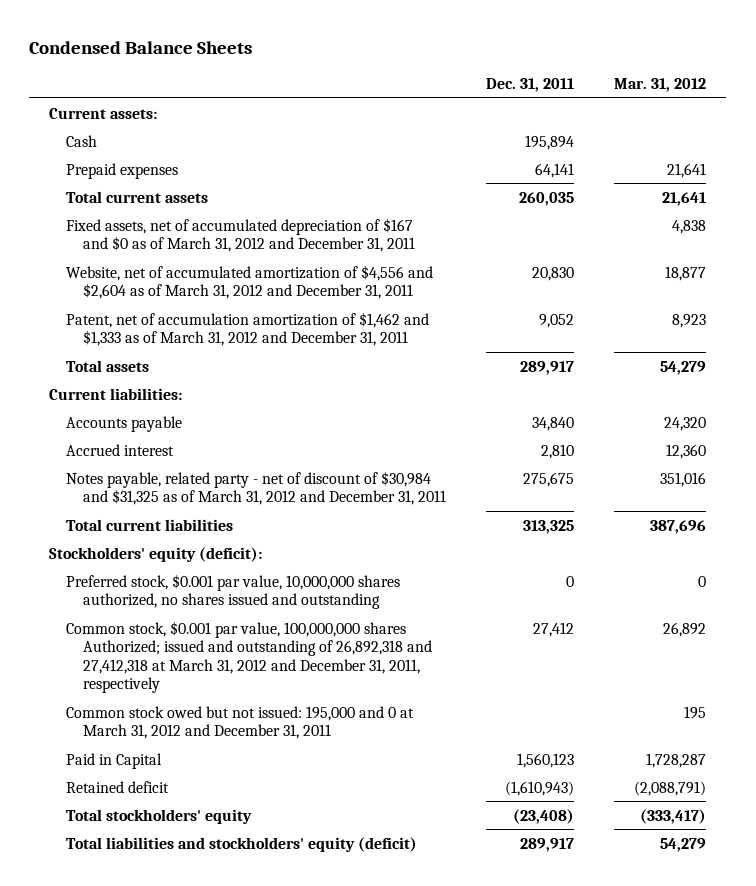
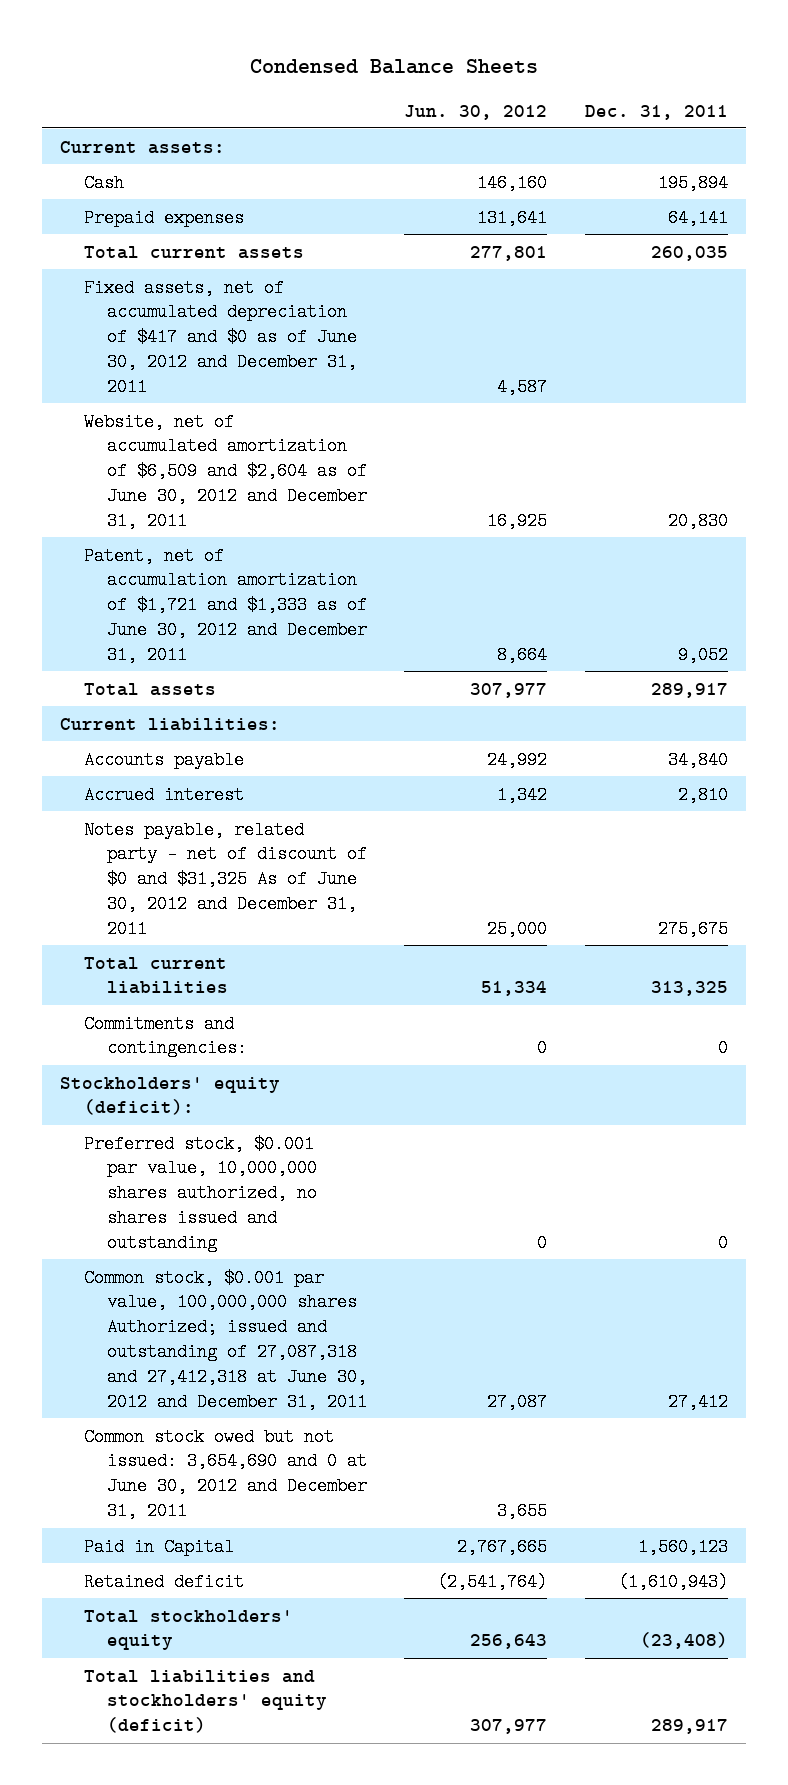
- | Dec. 31, 2011 | Mar. 31, 2012
+ | Jun. 30, 2012 | Dec. 31, 2011
- Fixed assets, net of accumulated depreciation of $167 and $0 as of March 31, 2012 and December 31, 2011 | | 4,838
- Website, net of accumulated amortization of $4,556 and $2,604 as of March 31, 2012 and December 31, 2011 | 20,830 | 18,877
- Patent, net of accumulation amortization of $1,462 and $1,333 as of March 31, 2012 and December 31, 2011 | 9,052 | 8,923
+ Fixed assets, net of accumulated depreciation of $417 and $0 as of June 30, 2012 and December 31, 2011 | 4,587 |
+ Website, net of accumulated amortization of $6,509 and $2,604 as of June 30, 2012 and December 31, 2011 | 16,925 | 20,830
+ Patent, net of accumulation amortization of $1,721 and $1,333 as of June 30, 2012 and December 31, 2011 | 8,664 | 9,052
- Notes payable, related party - net of discount of $30,984 and $31,325 as of March 31, 2012 and December 31, 2011 | 275,675 | 351,016
+ Notes payable, related party - net of discount of $0 and $31,325 As of June 30, 2012 and December 31, 2011 | 25,000 | 275,675
+ Commitments and contingencies: | 0 | 0
- Common stock, $0.001 par value, 100,000,000 shares Authorized; issued and outstanding of 26,892,318 and 27,412,318 at March 31, 2012 and December 31, 2011, respectively | 27,412 | 26,892
- Common stock owed but not issued: 195,000 and 0 at March 31, 2012 and December 31, 2011 | | 195
+ Common stock, $0.001 par value, 100,000,000 shares Authorized; issued and outstanding of 27,087,318 and 27,412,318 at June 30, 2012 and December 31, 2011 | 27,087 | 27,412
+ Common stock owed but not issued: 3,654,690 and 0 at June 30, 2012 and December 31, 2011 | 3,655 |

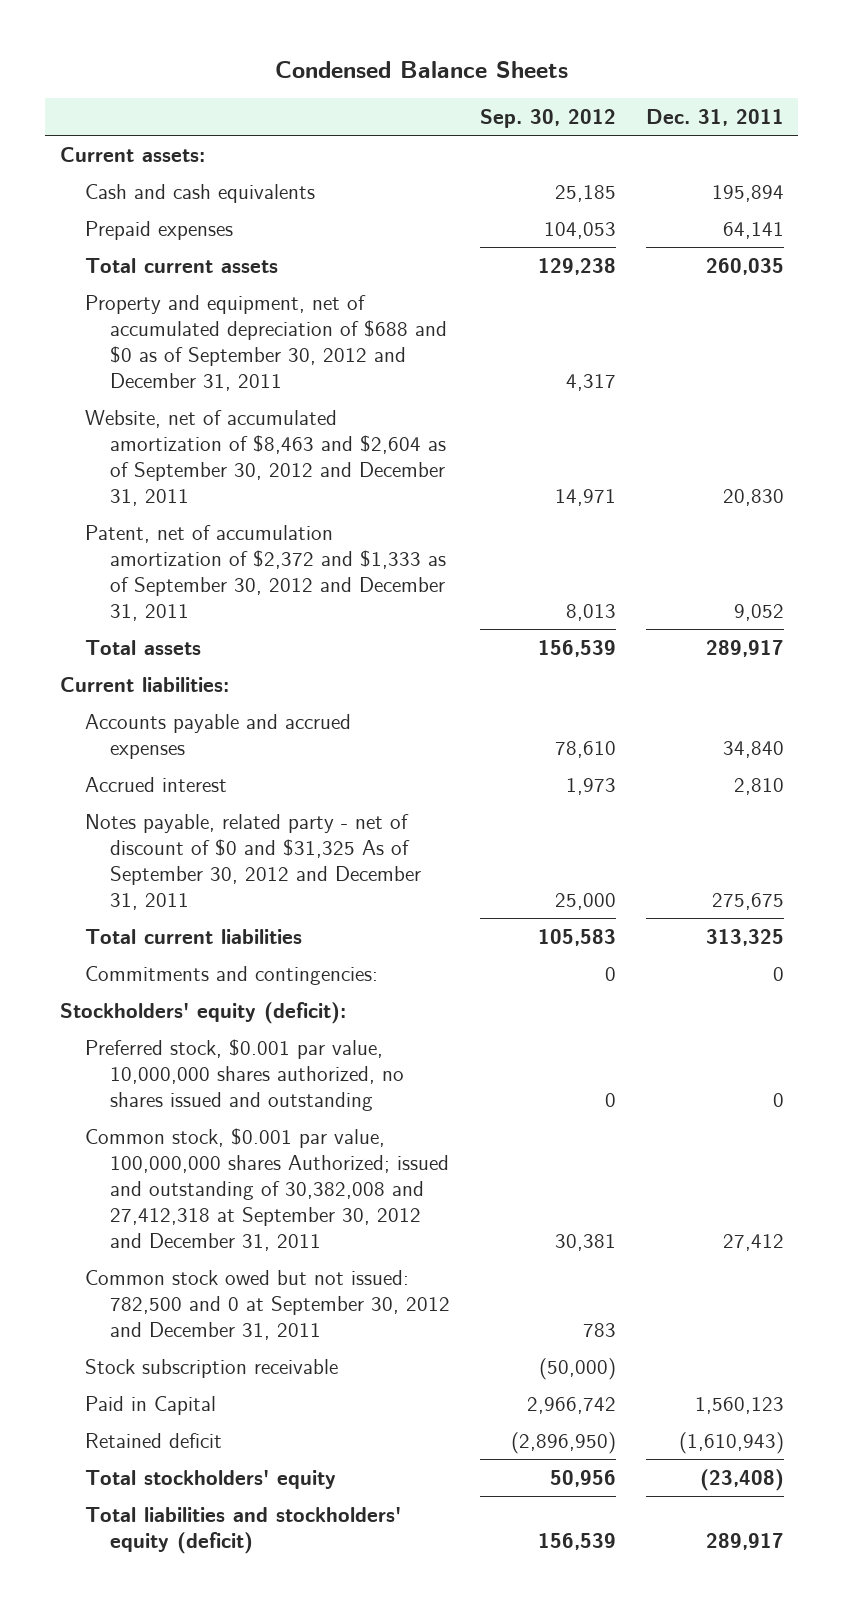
- | Jun. 30, 2012 | Dec. 31, 2011
+ | Sep. 30, 2012 | Dec. 31, 2011
- Cash | 146,160 | 195,894
+ Cash and cash equivalents | 25,185 | 195,894
- Fixed assets, net of accumulated depreciation of $417 and $0 as of June 30, 2012 and December 31, 2011 | 4,587 |
- Website, net of accumulated amortization of $6,509 and $2,604 as of June 30, 2012 and December 31, 2011 | 16,925 | 20,830
- Patent, net of accumulation amortization of $1,721 and $1,333 as of June 30, 2012 and December 31, 2011 | 8,664 | 9,052
+ Property and equipment, net of accumulated depreciation of $688 and $0 as of September 30, 2012 and December 31, 2011 | 4,317 |
+ Website, net of accumulated amortization of $8,463 and $2,604 as of September 30, 2012 and December 31, 2011 | 14,971 | 20,830
+ Patent, net of accumulation amortization of $2,372 and $1,333 as of September 30, 2012 and December 31, 2011 | 8,013 | 9,052
- Accounts payable | 24,992 | 34,840
+ Accounts payable and accrued expenses | 78,610 | 34,840
- Notes payable, related party - net of discount of $0 and $31,325 As of June 30, 2012 and December 31, 2011 | 25,000 | 275,675
+ Notes payable, related party - net of discount of $0 and $31,325 As of September 30, 2012 and December 31, 2011 | 25,000 | 275,675
- Common stock, $0.001 par value, 100,000,000 shares Authorized; issued and outstanding of 27,087,318 and 27,412,318 at June 30, 2012 and December 31, 2011 | 27,087 | 27,412
- Common stock owed but not issued: 3,654,690 and 0 at June 30, 2012 and December 31, 2011 | 3,655 |
+ Common stock, $0.001 par value, 100,000,000 shares Authorized; issued and outstanding of 30,382,008 and 27,412,318 at September 30, 2012 and December 31, 2011 | 30,381 | 27,412
+ Common stock owed but not issued: 782,500 and 0 at September 30, 2012 and December 31, 2011 | 783 |
+ Stock subscription receivable | (50,000) |

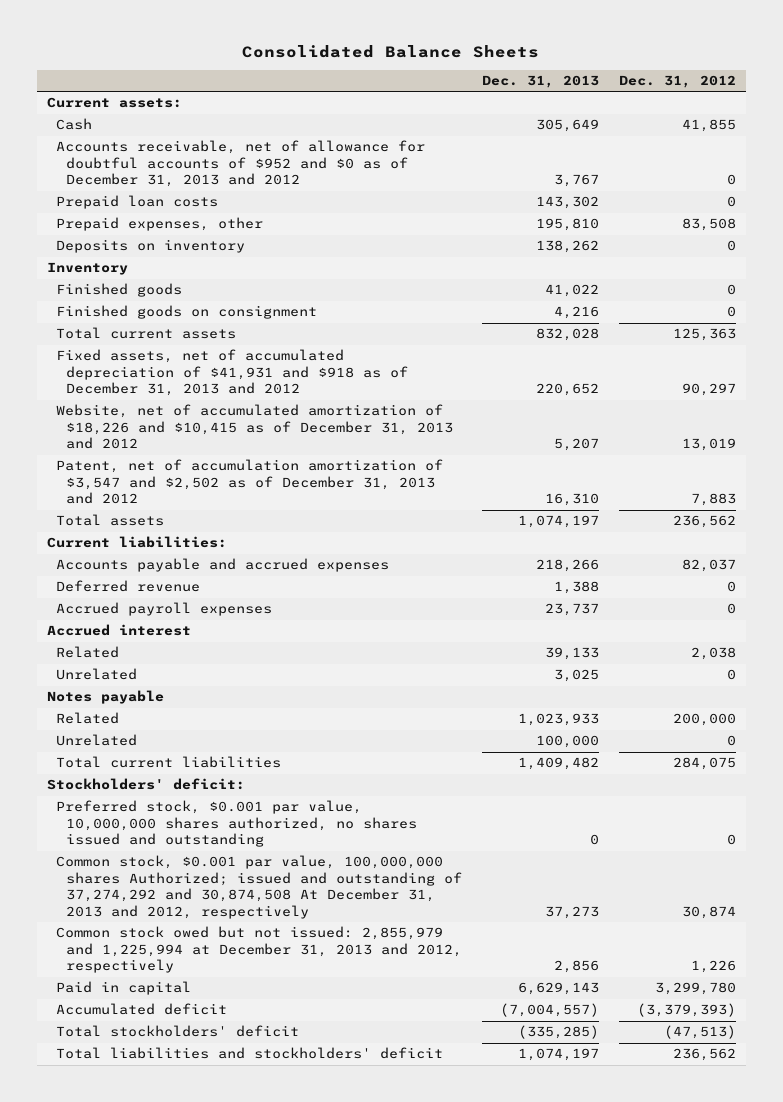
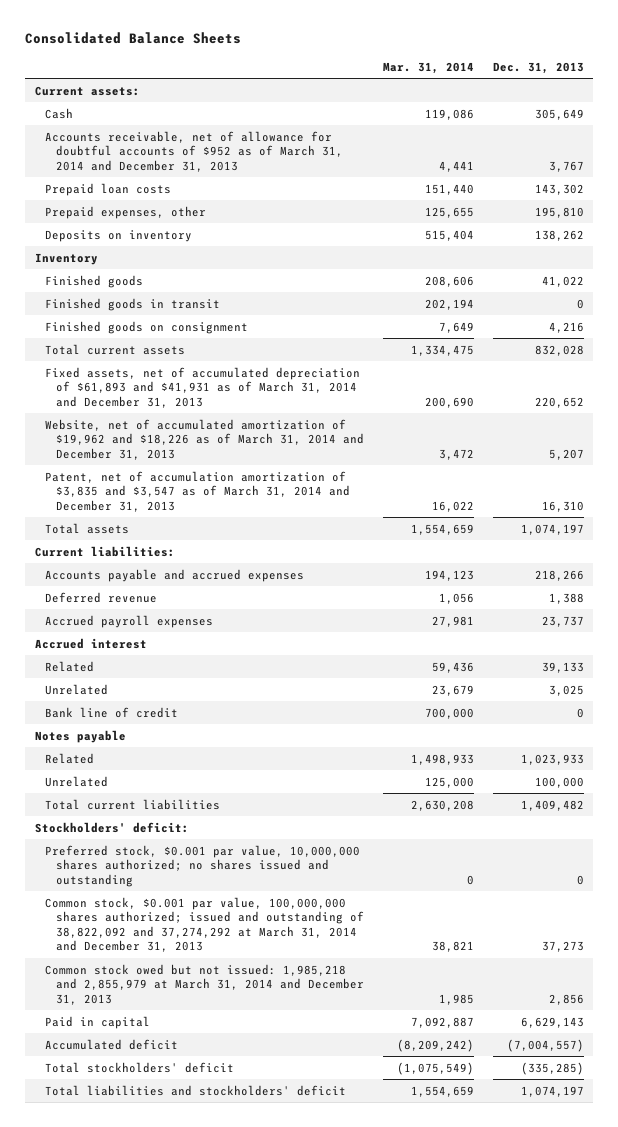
- | Dec. 31, 2013 | Dec. 31, 2012
+ | Mar. 31, 2014 | Dec. 31, 2013
- Accounts receivable, net of allowance for doubtful accounts of $952 and $0 as of December 31, 2013 and 2012 | 3,767 | 0
+ Accounts receivable, net of allowance for doubtful accounts of $952 as of March 31, 2014 and December 31, 2013 | 4,441 | 3,767
+ Finished goods in transit | 202,194 | 0
- Fixed assets, net of accumulated depreciation of $41,931 and $918 as of December 31, 2013 and 2012 | 220,652 | 90,297
- Website, net of accumulated amortization of $18,226 and $10,415 as of December 31, 2013 and 2012 | 5,207 | 13,019
- Patent, net of accumulation amortization of $3,547 and $2,502 as of December 31, 2013 and 2012 | 16,310 | 7,883
+ Fixed assets, net of accumulated depreciation of $61,893 and $41,931 as of March 31, 2014 and December 31, 2013 | 200,690 | 220,652
+ Website, net of accumulated amortization of $19,962 and $18,226 as of March 31, 2014 and December 31, 2013 | 3,472 | 5,207
+ Patent, net of accumulation amortization of $3,835 and $3,547 as of March 31, 2014 and December 31, 2013 | 16,022 | 16,310
+ Bank line of credit | 700,000 | 0
- Preferred stock, $0.001 par value, 10,000,000 shares authorized, no shares issued and outstanding | 0 | 0
- Common stock, $0.001 par value, 100,000,000 shares Authorized; issued and outstanding of 37,274,292 and 30,874,508 At December 31, 2013 and 2012, respectively | 37,273 | 30,874
- Common stock owed but not issued: 2,855,979 and 1,225,994 at December 31, 2013 and 2012, respectively | 2,856 | 1,226
+ Preferred stock, $0.001 par value, 10,000,000 shares authorized; no shares issued and outstanding | 0 | 0
+ Common stock, $0.001 par value, 100,000,000 shares authorized; issued and outstanding of 38,822,092 and 37,274,292 at March 31, 2014 and December 31, 2013 | 38,821 | 37,273
+ Common stock owed but not issued: 1,985,218 and 2,855,979 at March 31, 2014 and December 31, 2013 | 1,985 | 2,856

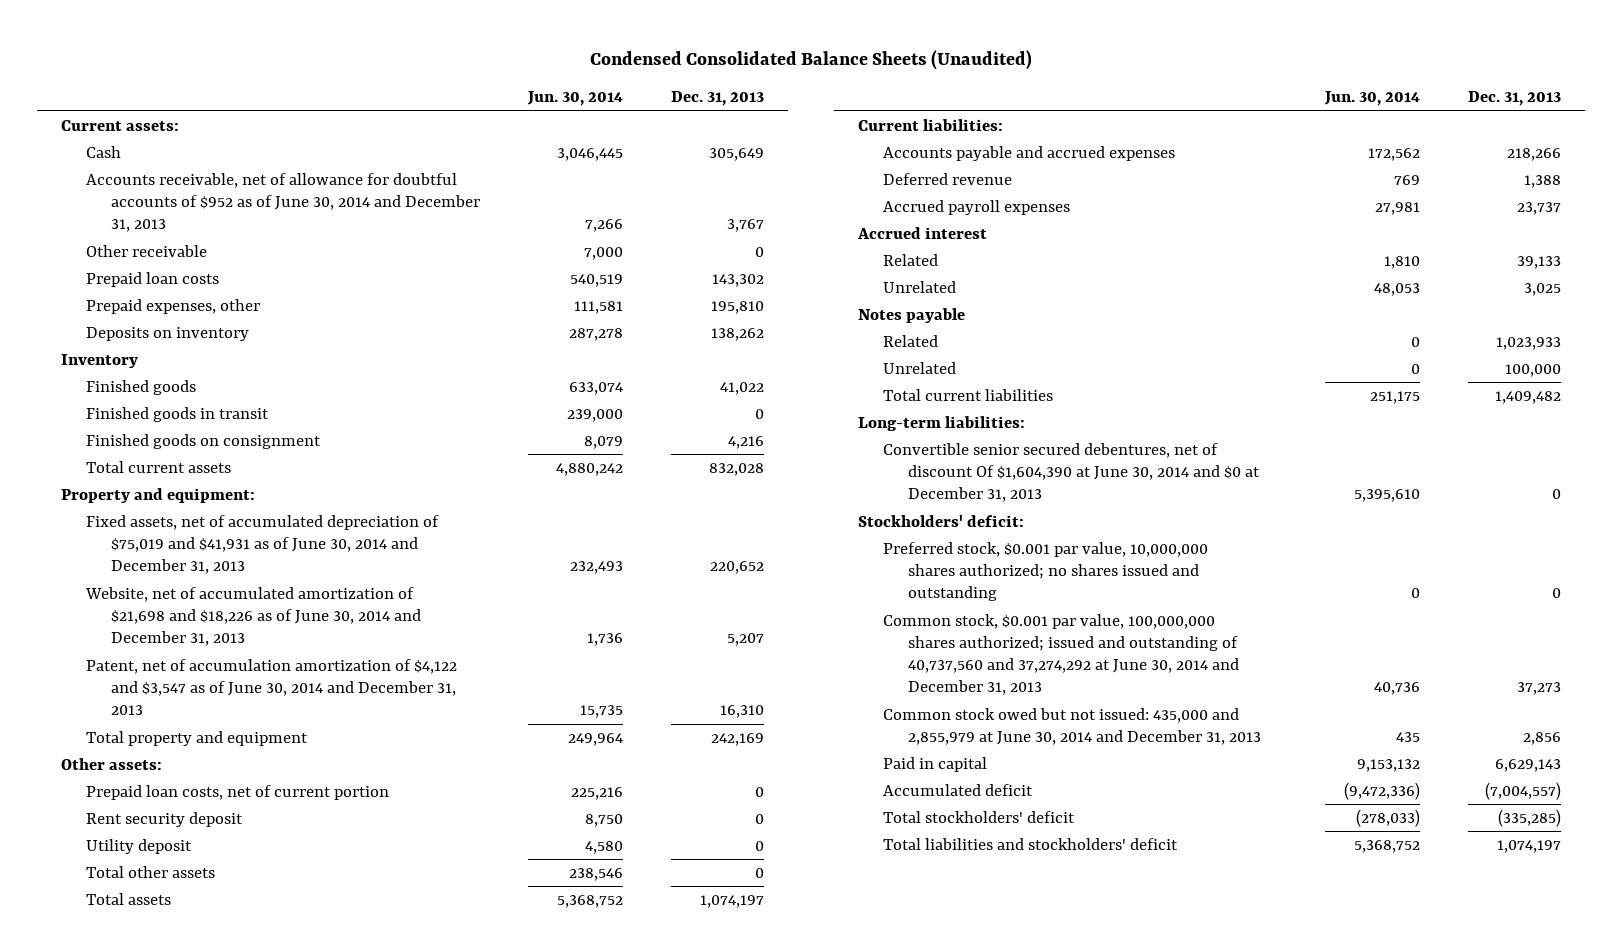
- Consolidated Balance Sheets
+ Condensed Consolidated Balance Sheets (Unaudited)
- | Mar. 31, 2014 | Dec. 31, 2013
+ | Jun. 30, 2014 | Dec. 31, 2013
- Accounts receivable, net of allowance for doubtful accounts of $952 as of March 31, 2014 and December 31, 2013 | 4,441 | 3,767
+ Accounts receivable, net of allowance for doubtful accounts of $952 as of June 30, 2014 and December 31, 2013 | 7,266 | 3,767
+ Other receivable | 7,000 | 0
- Fixed assets, net of accumulated depreciation of $61,893 and $41,931 as of March 31, 2014 and December 31, 2013 | 200,690 | 220,652
- Website, net of accumulated amortization of $19,962 and $18,226 as of March 31, 2014 and December 31, 2013 | 3,472 | 5,207
- Patent, net of accumulation amortization of $3,835 and $3,547 as of March 31, 2014 and December 31, 2013 | 16,022 | 16,310
+ Property and equipment:
+ Fixed assets, net of accumulated depreciation of $75,019 and $41,931 as of June 30, 2014 and December 31, 2013 | 232,493 | 220,652
+ Website, net of accumulated amortization of $21,698 and $18,226 as of June 30, 2014 and December 31, 2013 | 1,736 | 5,207
+ Patent, net of accumulation amortization of $4,122 and $3,547 as of June 30, 2014 and December 31, 2013 | 15,735 | 16,310
+ Total property and equipment | 249,964 | 242,169
+ Other assets:
+ Prepaid loan costs, net of current portion | 225,216 | 0
+ Rent security deposit | 8,750 | 0
+ Utility deposit | 4,580 | 0
+ Total other assets | 238,546 | 0
- Bank line of credit | 700,000 | 0
+ Long-term liabilities:
+ Convertible senior secured debentures, net of discount Of $1,604,390 at June 30, 2014 and $0 at December 31, 2013 | 5,395,610 | 0
- Common stock, $0.001 par value, 100,000,000 shares authorized; issued and outstanding of 38,822,092 and 37,274,292 at March 31, 2014 and December 31, 2013 | 38,821 | 37,273
- Common stock owed but not issued: 1,985,218 and 2,855,979 at March 31, 2014 and December 31, 2013 | 1,985 | 2,856
+ Common stock, $0.001 par value, 100,000,000 shares authorized; issued and outstanding of 40,737,560 and 37,274,292 at June 30, 2014 and December 31, 2013 | 40,736 | 37,273
+ Common stock owed but not issued: 435,000 and 2,855,979 at June 30, 2014 and December 31, 2013 | 435 | 2,856

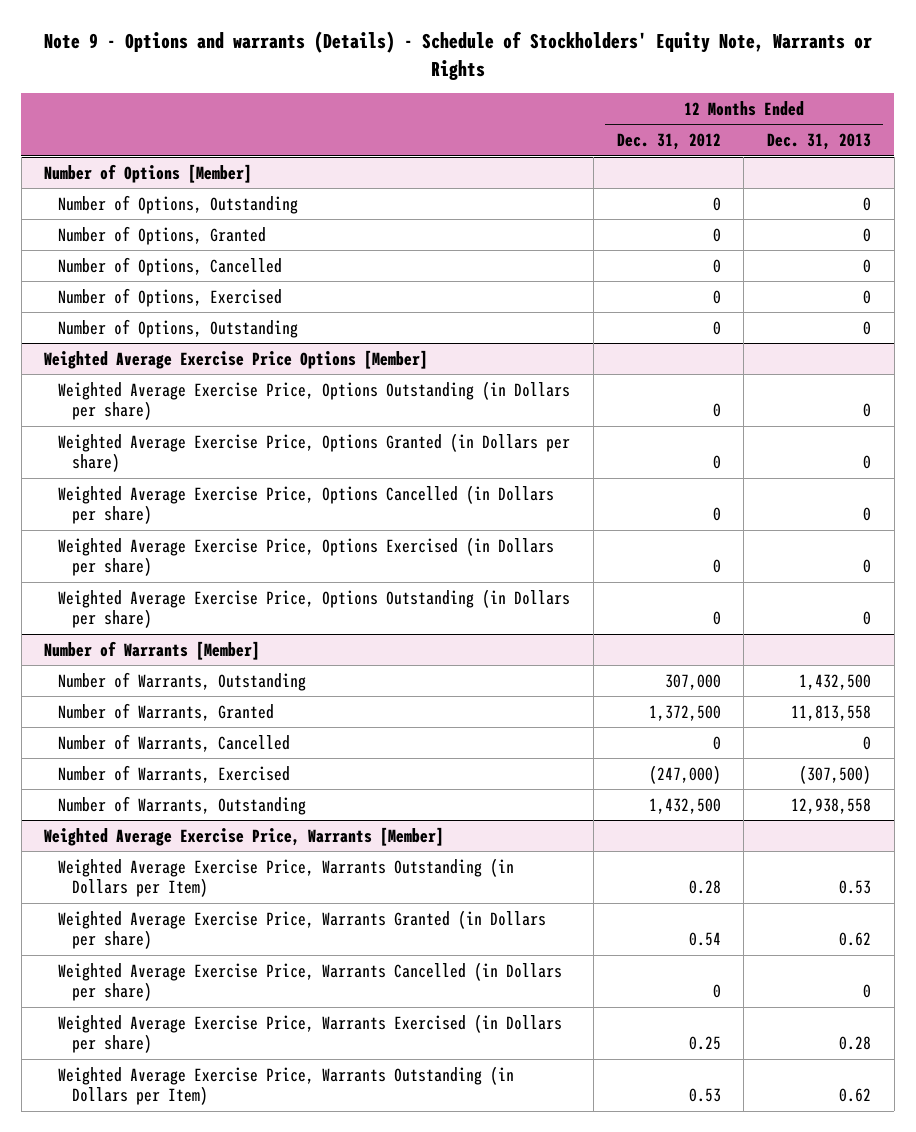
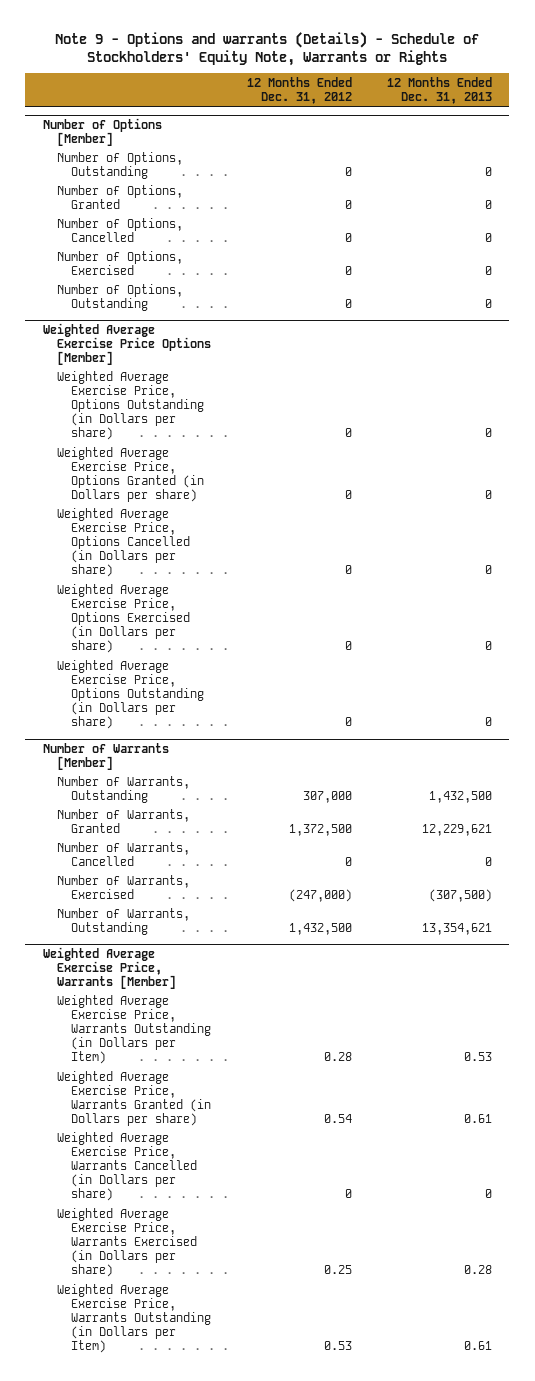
@ Number of Warrants [Member]
- Number of Warrants, Granted | 1,372,500 | 11,813,558
+ Number of Warrants, Granted | 1,372,500 | 12,229,621
- Number of Warrants, Outstanding | 1,432,500 | 12,938,558
+ Number of Warrants, Outstanding | 1,432,500 | 13,354,621
@ Weighted Average Exercise Price, Warrants [Member]
- Weighted Average Exercise Price, Warrants Granted (in Dollars per share) | 0.54 | 0.62
+ Weighted Average Exercise Price, Warrants Granted (in Dollars per share) | 0.54 | 0.61
- Weighted Average Exercise Price, Warrants Outstanding (in Dollars per Item) | 0.53 | 0.62
+ Weighted Average Exercise Price, Warrants Outstanding (in Dollars per Item) | 0.53 | 0.61

